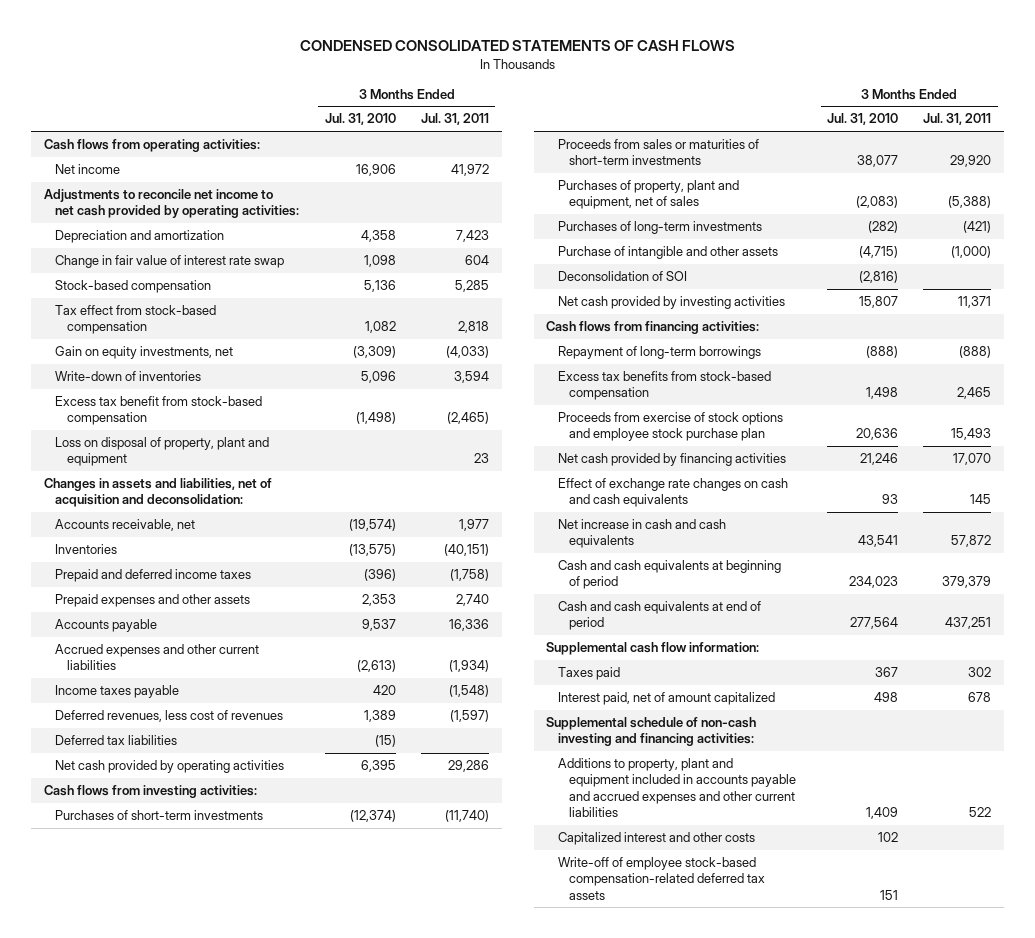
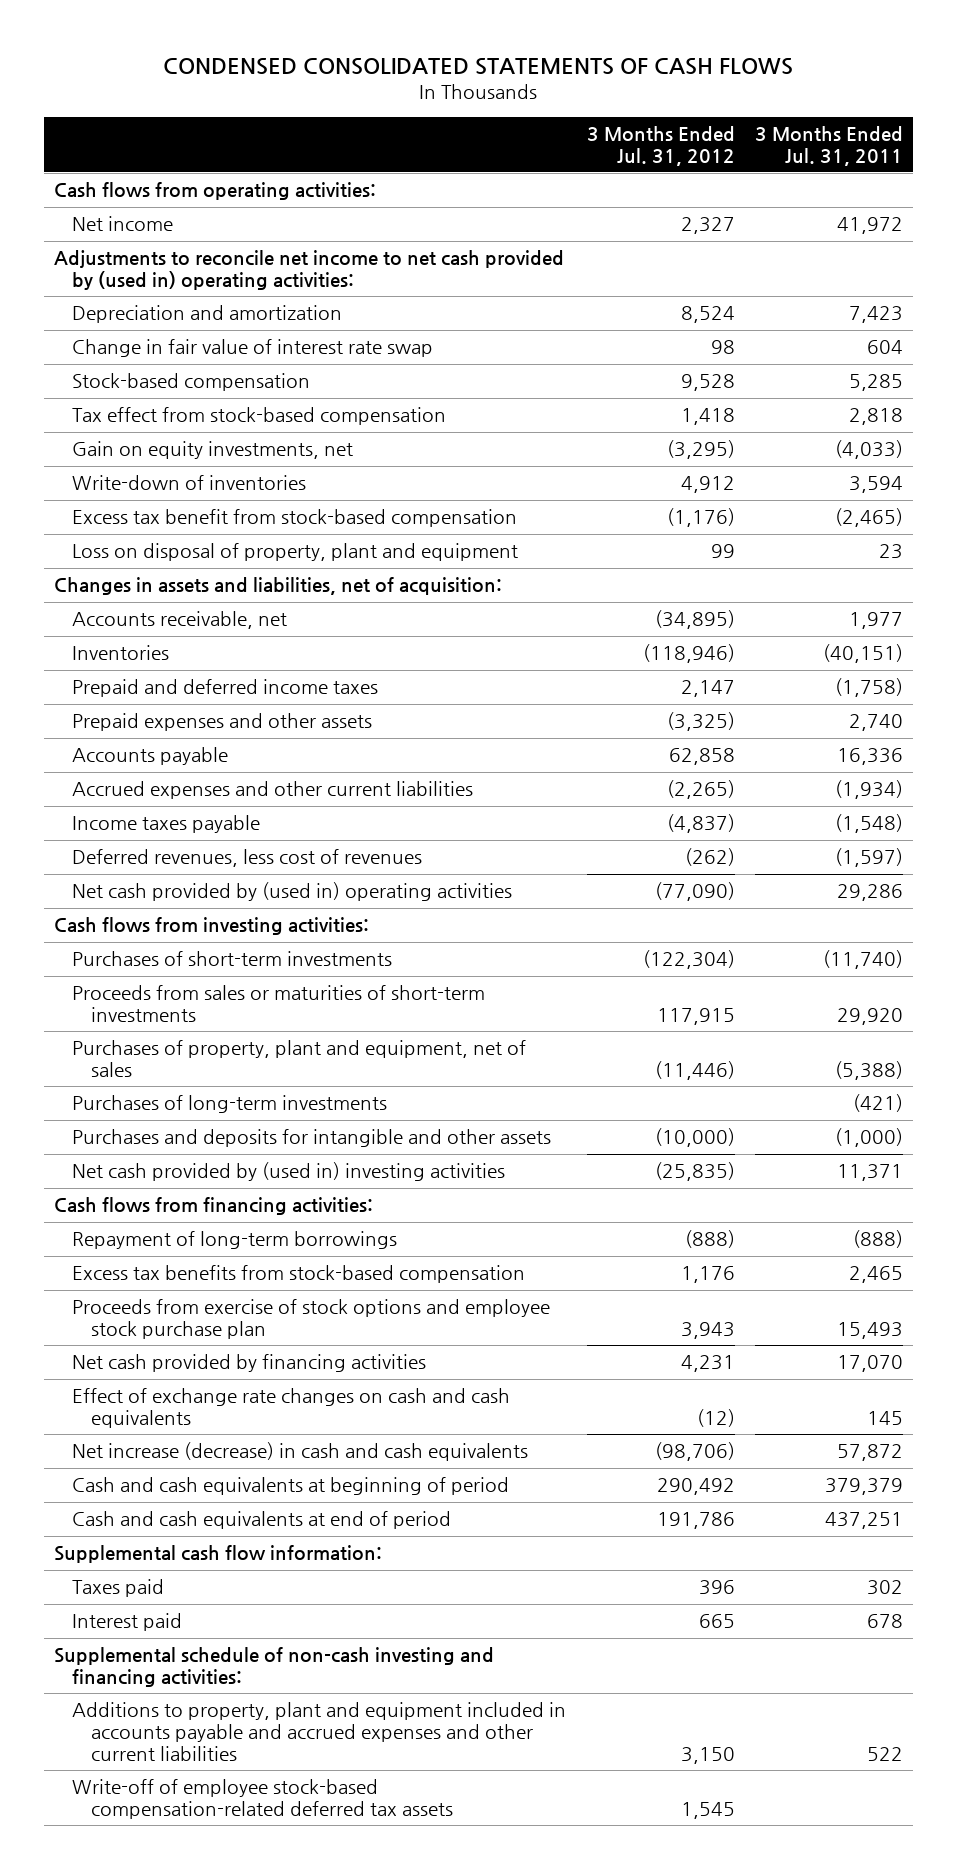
- | 3 Months Ended Jul. 31, 2010 | 3 Months Ended Jul. 31, 2011
+ | 3 Months Ended Jul. 31, 2012 | 3 Months Ended Jul. 31, 2011
- Adjustments to reconcile net income to net cash provided by operating activities:
+ Adjustments to reconcile net income to net cash provided by (used in) operating activities:
- Changes in assets and liabilities, net of acquisition and deconsolidation:
+ Changes in assets and liabilities, net of acquisition:
- Deferred tax liabilities | (15) |
- Net cash provided by operating activities | 6,395 | 29,286
+ Net cash provided by (used in) operating activities | (77,090) | 29,286
- Purchase of intangible and other assets | (4,715) | (1,000)
- Deconsolidation of SOI | (2,816) |
- Net cash provided by investing activities | 15,807 | 11,371
+ Purchases and deposits for intangible and other assets | (10,000) | (1,000)
+ Net cash provided by (used in) investing activities | (25,835) | 11,371
- Net increase in cash and cash equivalents | 43,541 | 57,872
+ Net increase (decrease) in cash and cash equivalents | (98,706) | 57,872
- Interest paid, net of amount capitalized | 498 | 678
+ Interest paid | 665 | 678
- Capitalized interest and other costs | 102 |

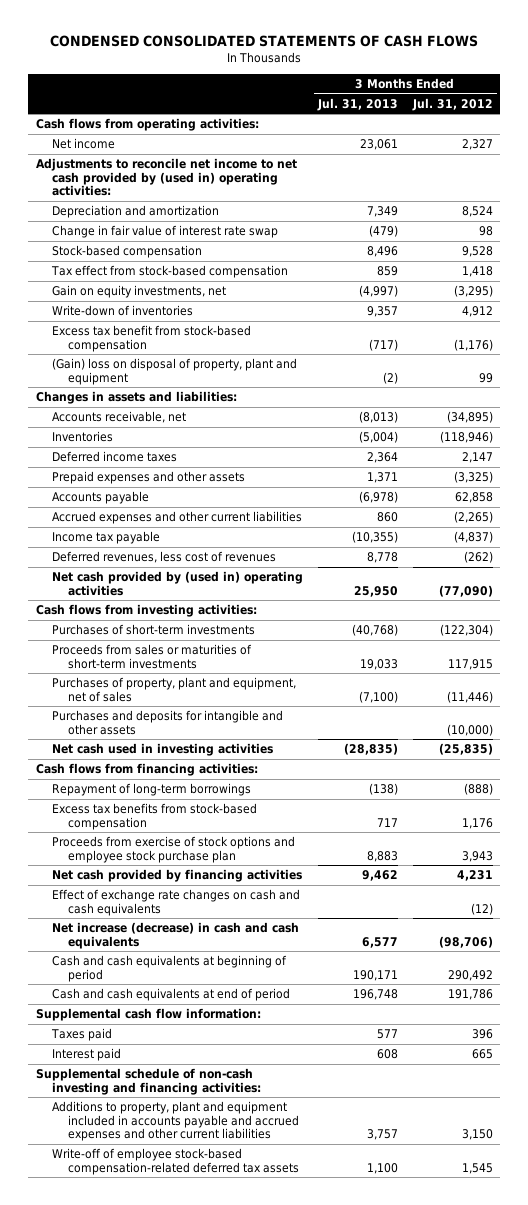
- | 3 Months Ended Jul. 31, 2012 | 3 Months Ended Jul. 31, 2011
+ | 3 Months Ended Jul. 31, 2013 | 3 Months Ended Jul. 31, 2012
- Loss on disposal of property, plant and equipment | 99 | 23
- Changes in assets and liabilities, net of acquisition:
+ (Gain) loss on disposal of property, plant and equipment | (2) | 99
+ Changes in assets and liabilities:
- Prepaid and deferred income taxes | 2,147 | (1,758)
+ Deferred income taxes | 2,364 | 2,147
- Income taxes payable | (4,837) | (1,548)
+ Income tax payable | (10,355) | (4,837)
- Purchases of long-term investments | | (421)
- Net cash provided by (used in) investing activities | (25,835) | 11,371
+ Net cash used in investing activities | (28,835) | (25,835)

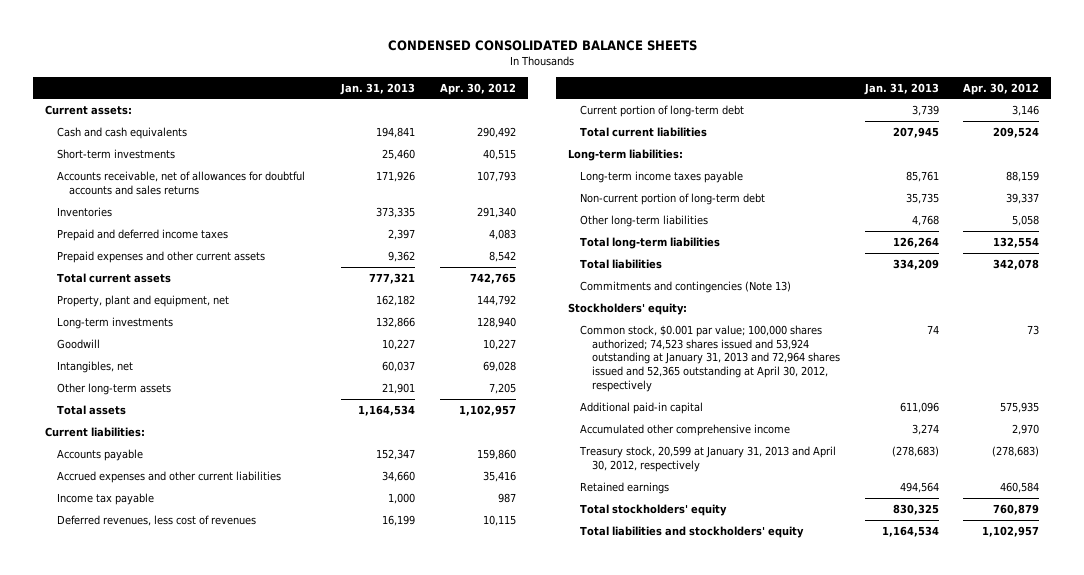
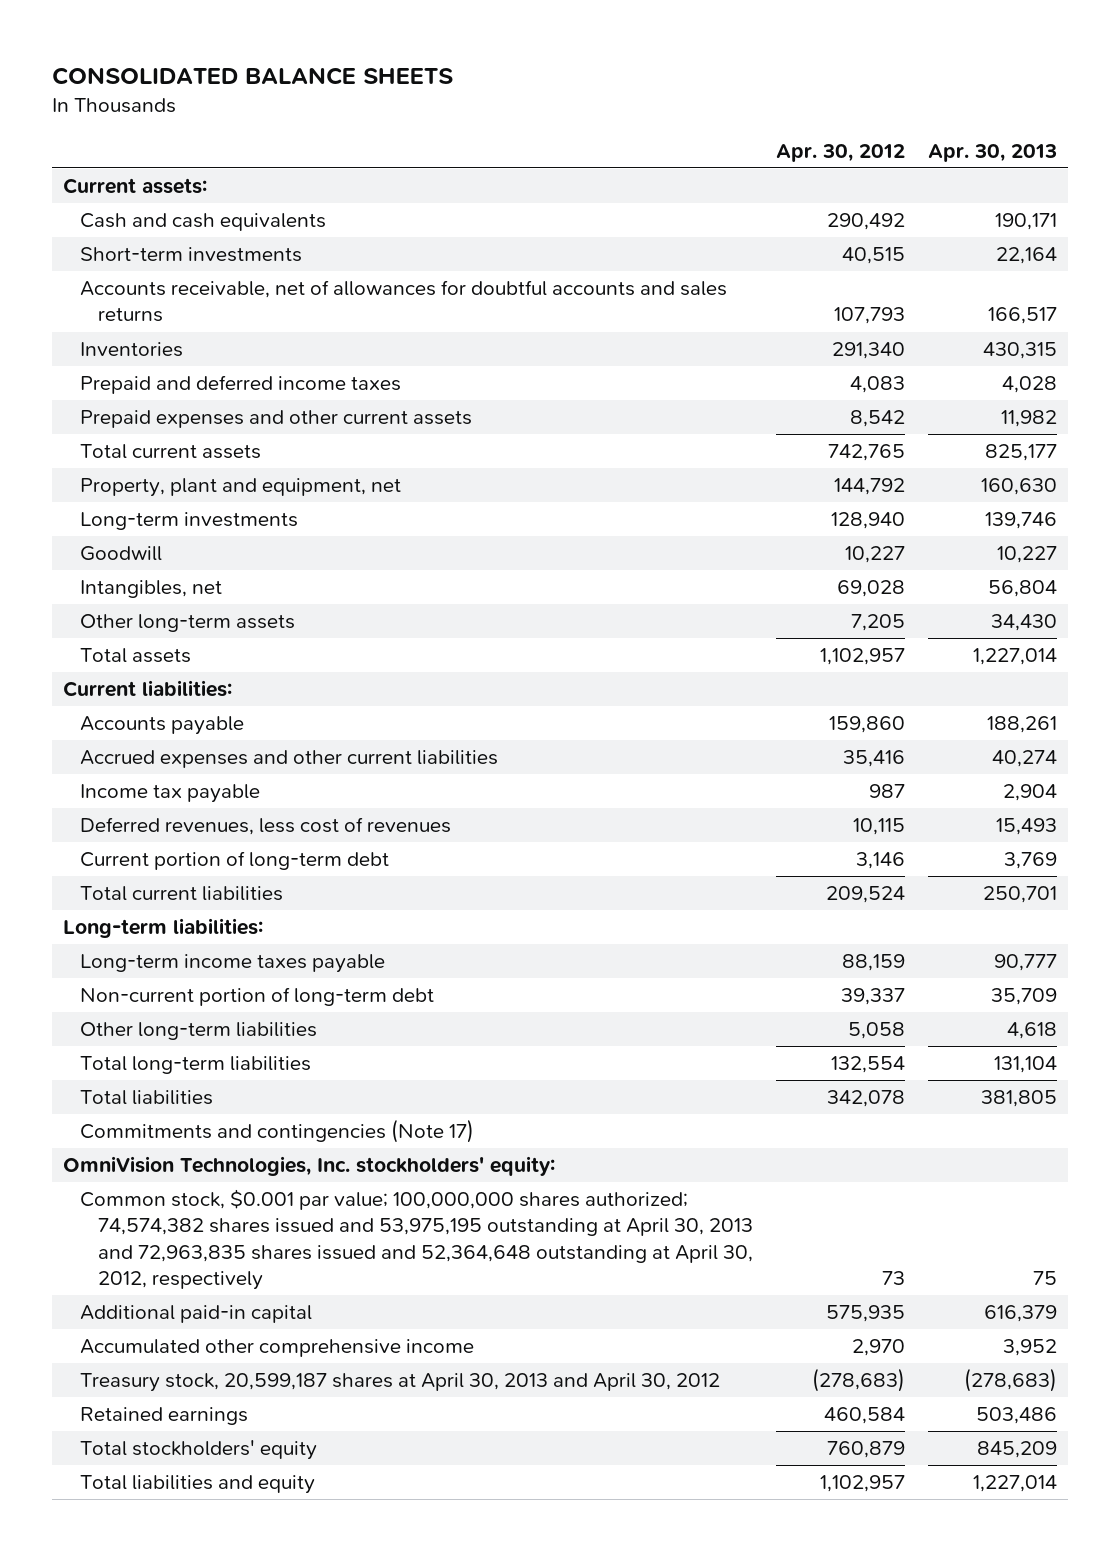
- CONDENSED CONSOLIDATED BALANCE SHEETS
+ CONSOLIDATED BALANCE SHEETS
- | Jan. 31, 2013 | Apr. 30, 2012
+ | Apr. 30, 2012 | Apr. 30, 2013
- Commitments and contingencies (Note 13)
- Stockholders' equity:
- Common stock, $0.001 par value; 100,000 shares authorized; 74,523 shares issued and 53,924 outstanding at January 31, 2013 and 72,964 shares issued and 52,365 outstanding at April 30, 2012, respectively | 74 | 73
+ Commitments and contingencies (Note 17)
+ OmniVision Technologies, Inc. stockholders' equity:
+ Common stock, $0.001 par value; 100,000,000 shares authorized; 74,574,382 shares issued and 53,975,195 outstanding at April 30, 2013 and 72,963,835 shares issued and 52,364,648 outstanding at April 30, 2012, respectively | 73 | 75
- Treasury stock, 20,599 at January 31, 2013 and April 30, 2012, respectively | (278,683) | (278,683)
+ Treasury stock, 20,599,187 shares at April 30, 2013 and April 30, 2012 | (278,683) | (278,683)
- Total liabilities and stockholders' equity | 1,164,534 | 1,102,957
+ Total liabilities and equity | 1,102,957 | 1,227,014

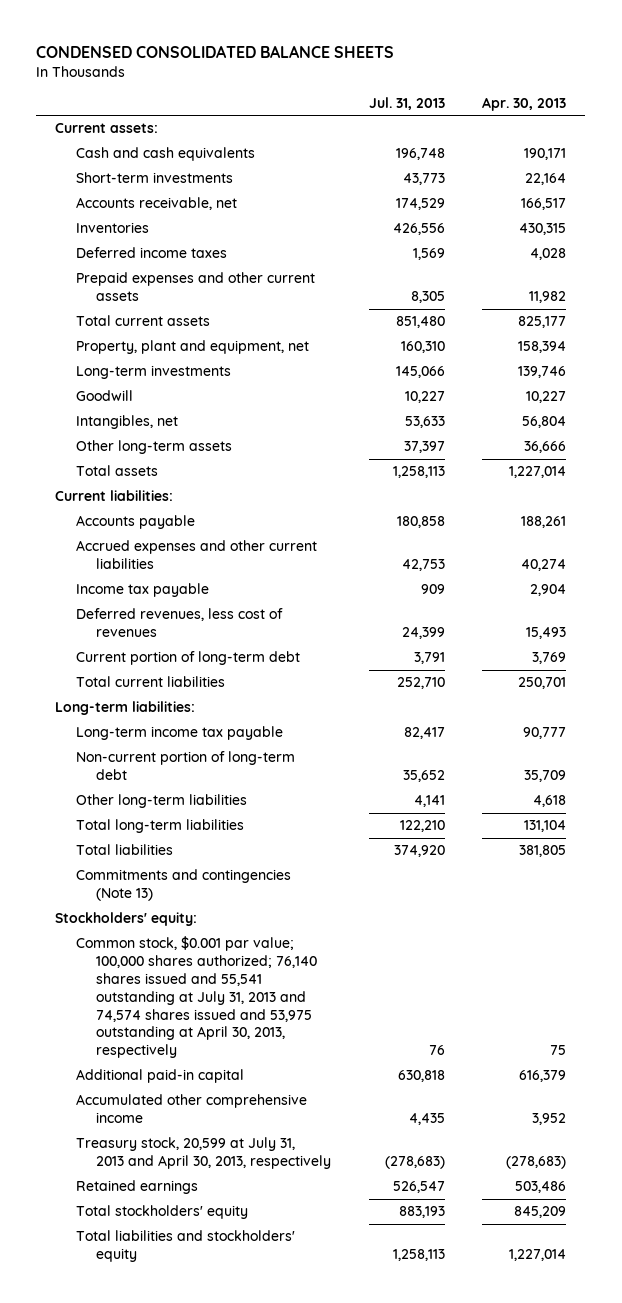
- CONSOLIDATED BALANCE SHEETS
+ CONDENSED CONSOLIDATED BALANCE SHEETS
- | Apr. 30, 2012 | Apr. 30, 2013
+ | Jul. 31, 2013 | Apr. 30, 2013
- Accounts receivable, net of allowances for doubtful accounts and sales returns | 107,793 | 166,517
+ Accounts receivable, net | 174,529 | 166,517
- Prepaid and deferred income taxes | 4,083 | 4,028
+ Deferred income taxes | 1,569 | 4,028
- Property, plant and equipment, net | 144,792 | 160,630
+ Property, plant and equipment, net | 160,310 | 158,394
- Other long-term assets | 7,205 | 34,430
+ Other long-term assets | 37,397 | 36,666
- Long-term income taxes payable | 88,159 | 90,777
+ Long-term income tax payable | 82,417 | 90,777
- Commitments and contingencies (Note 17)
- OmniVision Technologies, Inc. stockholders' equity:
- Common stock, $0.001 par value; 100,000,000 shares authorized; 74,574,382 shares issued and 53,975,195 outstanding at April 30, 2013 and 72,963,835 shares issued and 52,364,648 outstanding at April 30, 2012, respectively | 73 | 75
+ Commitments and contingencies (Note 13)
+ Stockholders' equity:
+ Common stock, $0.001 par value; 100,000 shares authorized; 76,140 shares issued and 55,541 outstanding at July 31, 2013 and 74,574 shares issued and 53,975 outstanding at April 30, 2013, respectively | 76 | 75
- Treasury stock, 20,599,187 shares at April 30, 2013 and April 30, 2012 | (278,683) | (278,683)
+ Treasury stock, 20,599 at July 31, 2013 and April 30, 2013, respectively | (278,683) | (278,683)
- Total liabilities and equity | 1,102,957 | 1,227,014
+ Total liabilities and stockholders' equity | 1,258,113 | 1,227,014

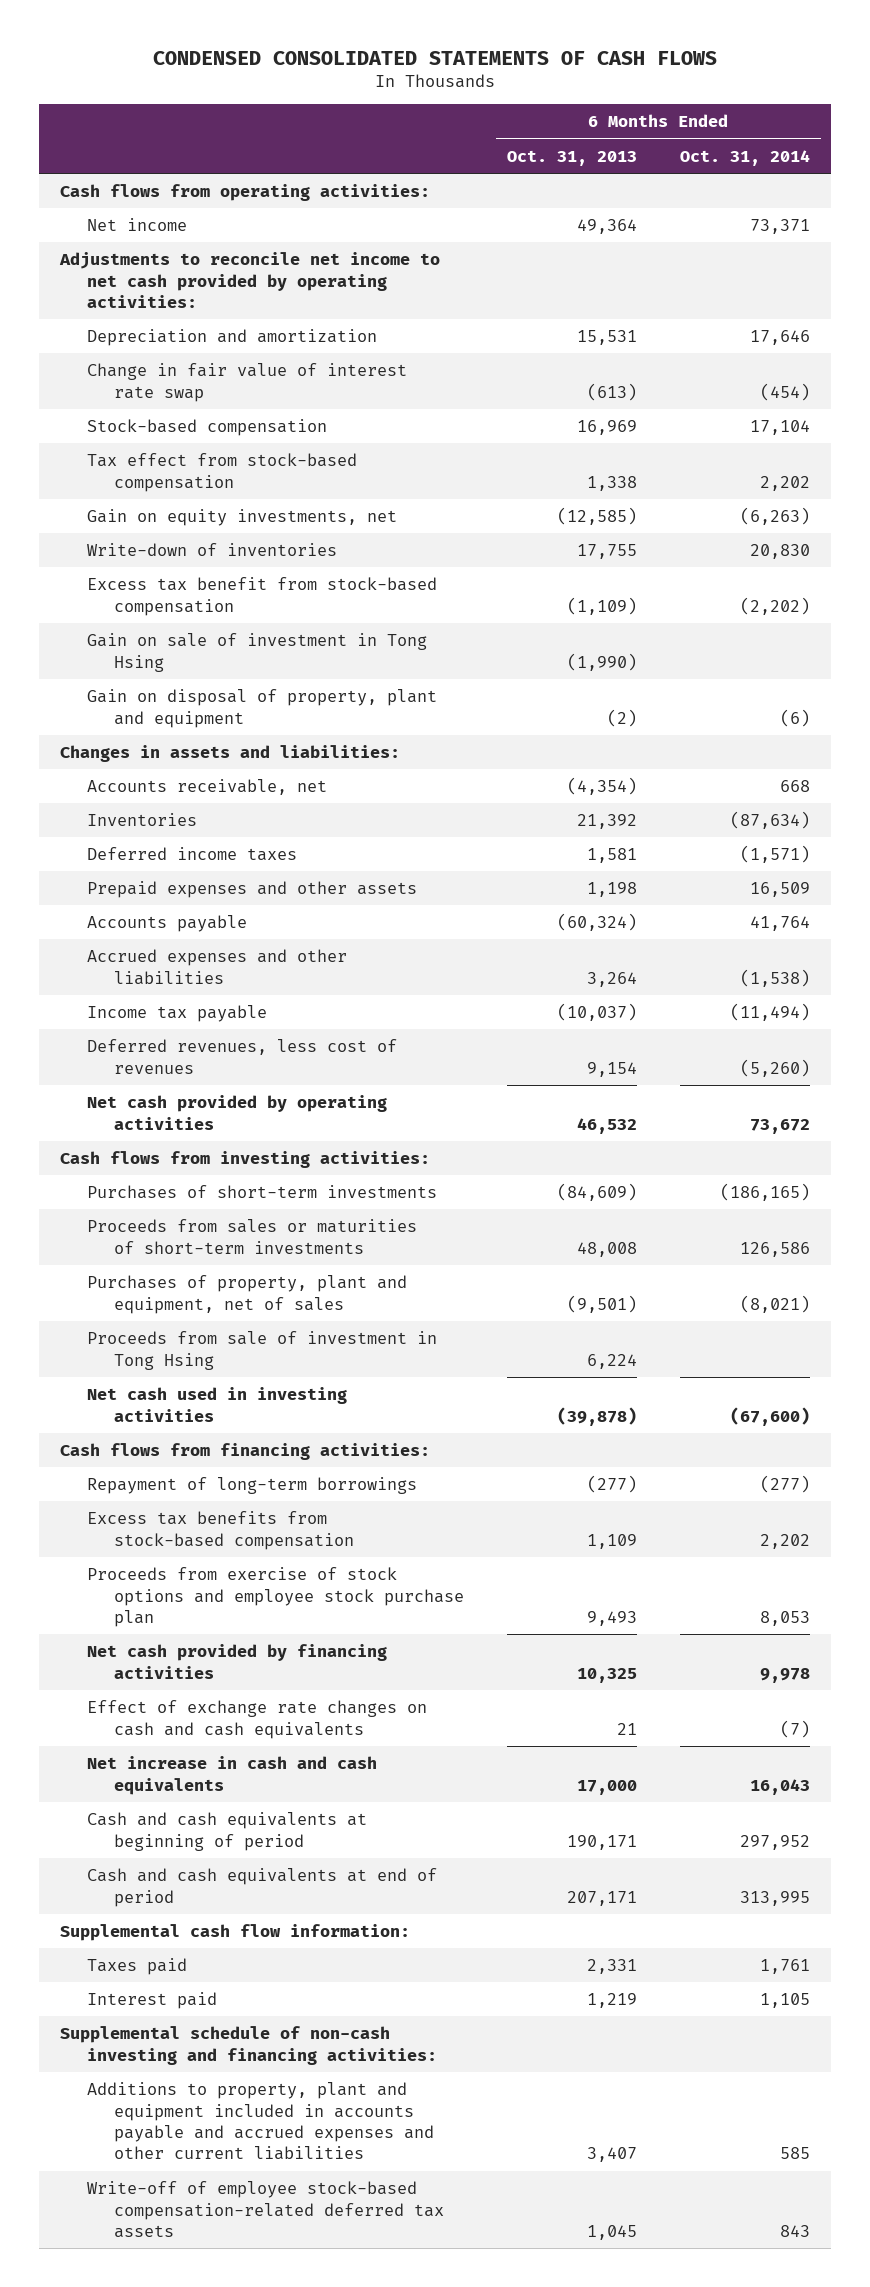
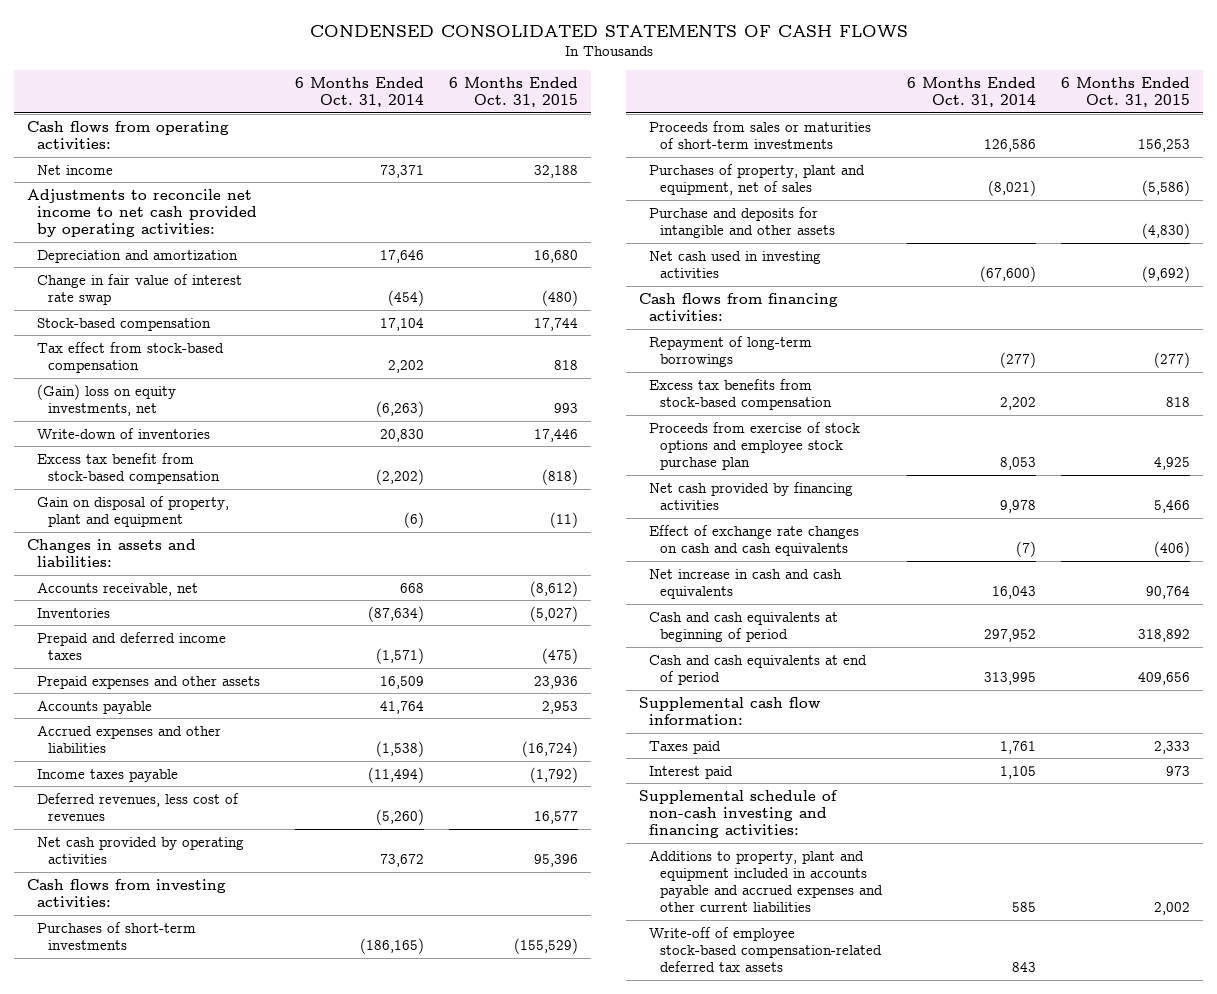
- | 6 Months Ended Oct. 31, 2013 | 6 Months Ended Oct. 31, 2014
+ | 6 Months Ended Oct. 31, 2014 | 6 Months Ended Oct. 31, 2015
- Gain on equity investments, net | (12,585) | (6,263)
+ (Gain) loss on equity investments, net | (6,263) | 993
- Gain on sale of investment in Tong Hsing | (1,990) |
- Deferred income taxes | 1,581 | (1,571)
+ Prepaid and deferred income taxes | (1,571) | (475)
- Income tax payable | (10,037) | (11,494)
+ Income taxes payable | (11,494) | (1,792)
- Proceeds from sale of investment in Tong Hsing | 6,224 |
+ Purchase and deposits for intangible and other assets | | (4,830)

